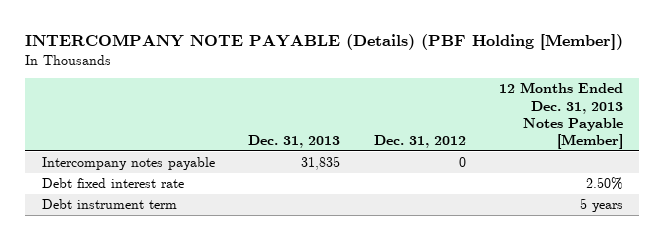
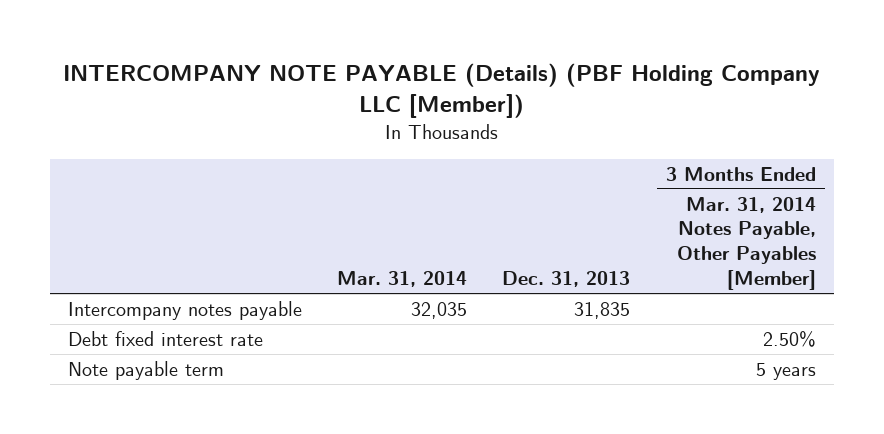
- INTERCOMPANY NOTE PAYABLE (Details) (PBF Holding [Member])
+ INTERCOMPANY NOTE PAYABLE (Details) (PBF Holding Company LLC [Member])
- | Dec. 31, 2013 | Dec. 31, 2012 | 12 Months Ended Dec. 31, 2013 Notes Payable [Member]
+ | Mar. 31, 2014 | Dec. 31, 2013 | 3 Months Ended Mar. 31, 2014 Notes Payable, Other Payables [Member]
- Debt instrument term | | | 5 years
+ Note payable term | | | 5 years

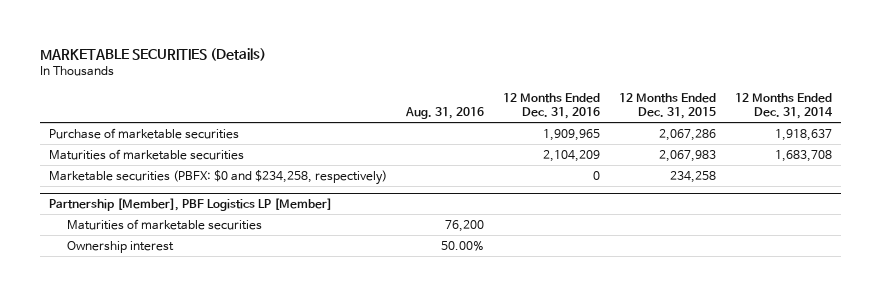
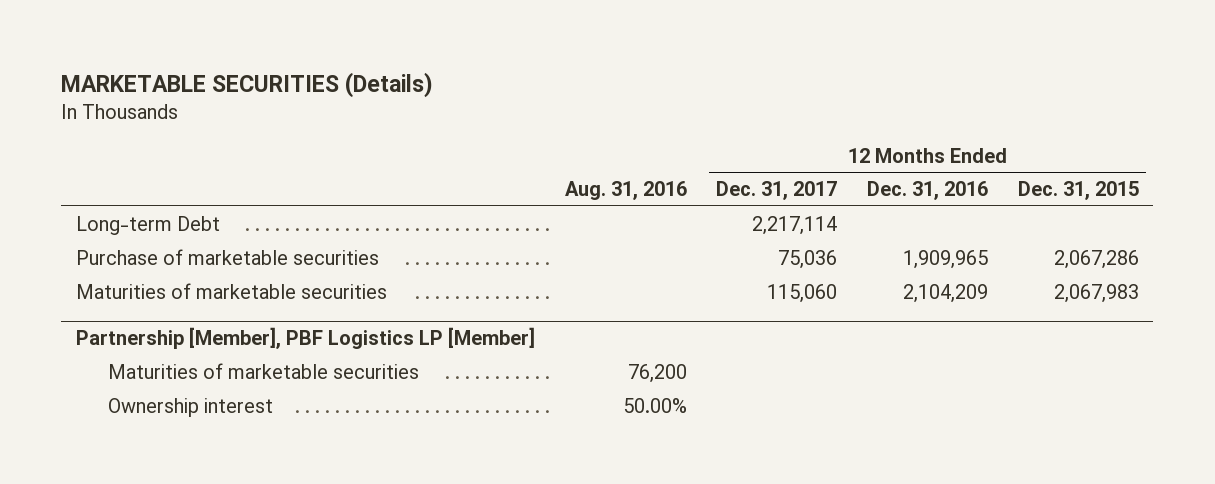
- | Aug. 31, 2016 | 12 Months Ended Dec. 31, 2016 | 12 Months Ended Dec. 31, 2015 | 12 Months Ended Dec. 31, 2014
+ | Aug. 31, 2016 | 12 Months Ended Dec. 31, 2017 | 12 Months Ended Dec. 31, 2016 | 12 Months Ended Dec. 31, 2015
+ Long-term Debt | | 2,217,114 | |
- Marketable securities (PBFX: $0 and $234,258, respectively) | | 0 | 234,258 |

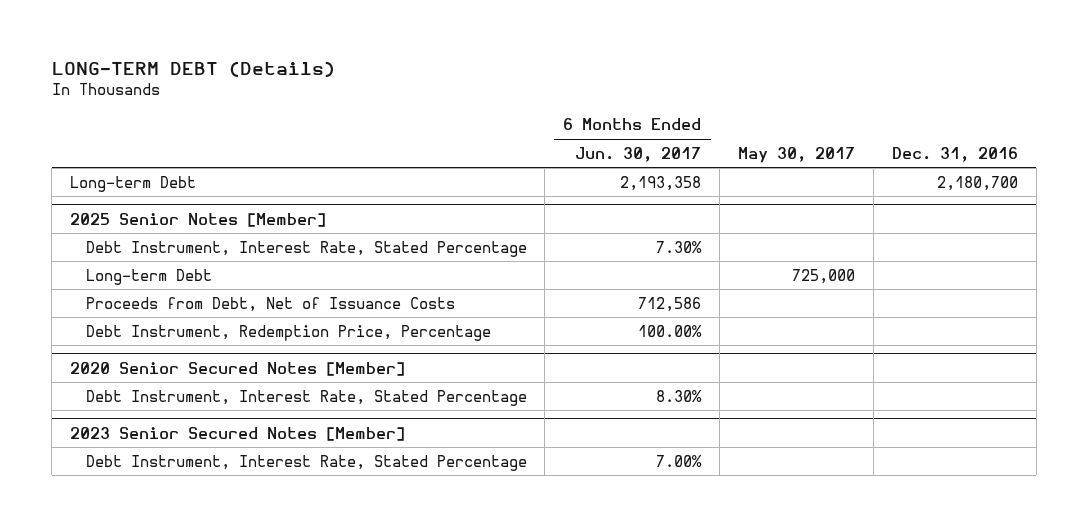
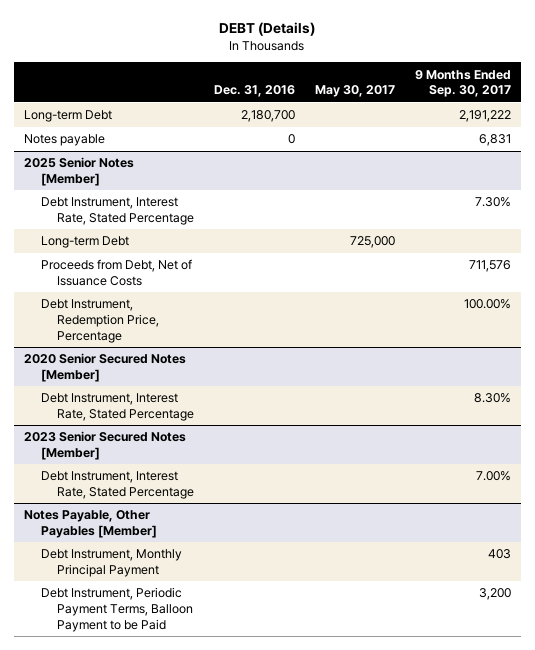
- LONG-TERM DEBT (Details)
+ DEBT (Details)
- | 6 Months Ended Jun. 30, 2017 | May 30, 2017 | Dec. 31, 2016
+ | Dec. 31, 2016 | May 30, 2017 | 9 Months Ended Sep. 30, 2017
+ Notes payable | 0 | | 6,831
+ Notes Payable, Other Payables [Member]
+ Debt Instrument, Monthly Principal Payment | | | 403
+ Debt Instrument, Periodic Payment Terms, Balloon Payment to be Paid | | | 3,200

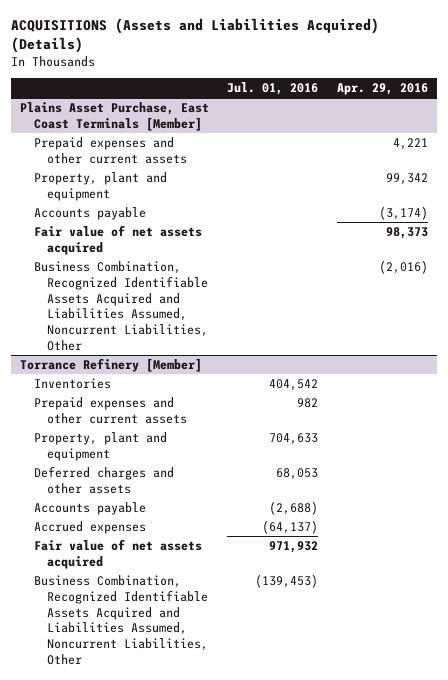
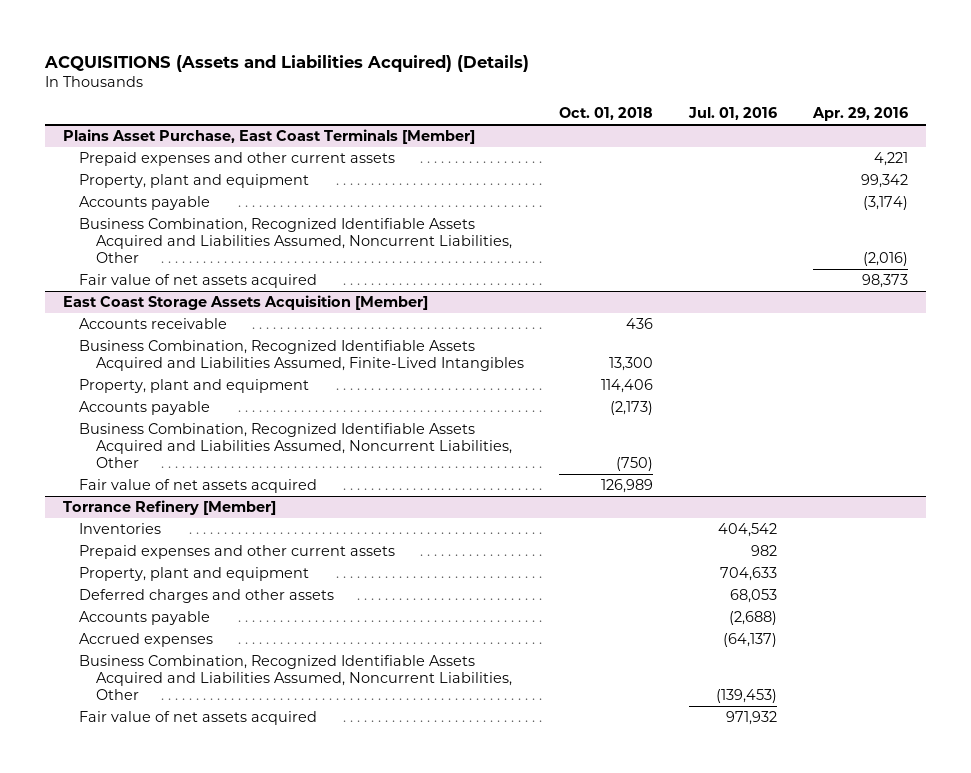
- | Jul. 01, 2016 | Apr. 29, 2016
+ | Oct. 01, 2018 | Jul. 01, 2016 | Apr. 29, 2016
@ Plains Asset Purchase, East Coast Terminals [Member]
moved down: Fair value of net assets acquired | | | 98,373
+ East Coast Storage Assets Acquisition [Member]
+ Accounts receivable | 436 | |
+ Business Combination, Recognized Identifiable Assets Acquired and Liabilities Assumed, Finite-Lived Intangibles | 13,300 | |
+ Property, plant and equipment | 114,406 | |
+ Accounts payable | (2,173) | |
+ Business Combination, Recognized Identifiable Assets Acquired and Liabilities Assumed, Noncurrent Liabilities, Other | (750) | |
+ Fair value of net assets acquired | 126,989 | |
@ Torrance Refinery [Member]
moved down: Fair value of net assets acquired | | 971,932 |

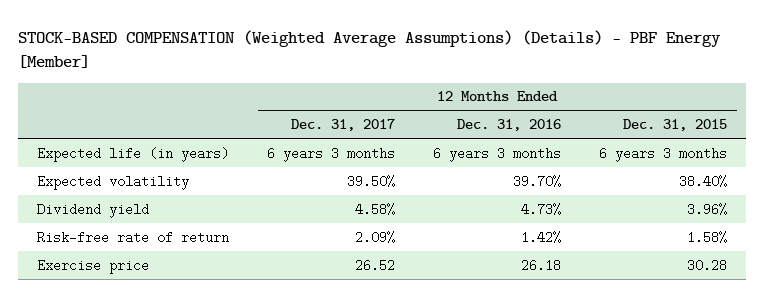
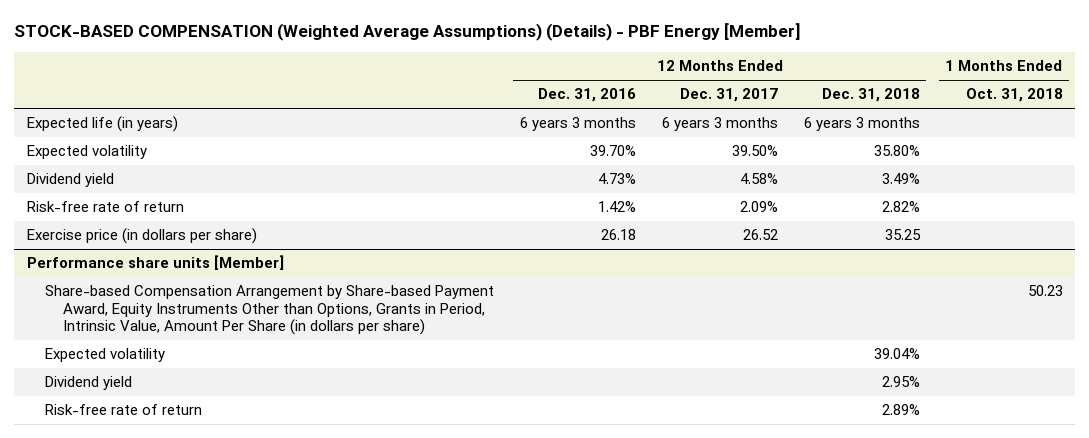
- | 12 Months Ended Dec. 31, 2017 | 12 Months Ended Dec. 31, 2016 | 12 Months Ended Dec. 31, 2015
+ | 12 Months Ended Dec. 31, 2016 | 12 Months Ended Dec. 31, 2017 | 12 Months Ended Dec. 31, 2018 | 1 Months Ended Oct. 31, 2018
- Exercise price | 26.52 | 26.18 | 30.28
+ Exercise price (in dollars per share) | 26.18 | 26.52 | 35.25 |
+ Performance share units [Member]
+ Share-based Compensation Arrangement by Share-based Payment Award, Equity Instruments Other than Options, Grants in Period, Intrinsic Value, Amount Per Share (in dollars per share) | | | | 50.23
+ Expected volatility | | | 39.04% |
+ Dividend yield | | | 2.95% |
+ Risk-free rate of return | | | 2.89% |

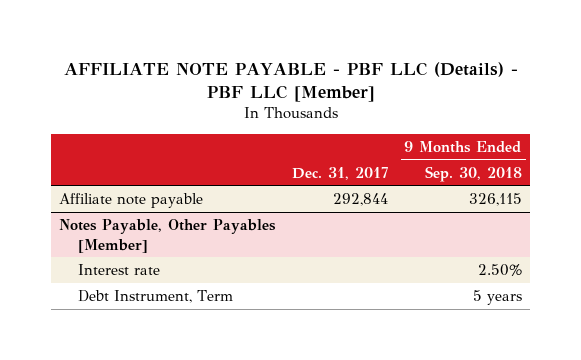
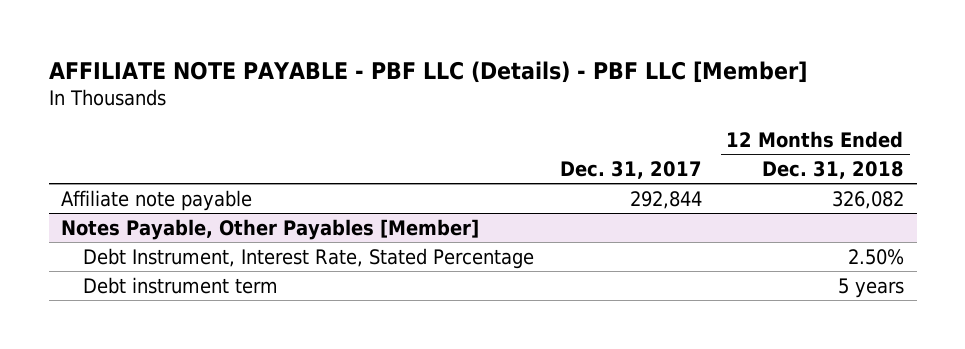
- | Dec. 31, 2017 | 9 Months Ended Sep. 30, 2018
+ | Dec. 31, 2017 | 12 Months Ended Dec. 31, 2018
@ Notes Payable, Other Payables [Member]
- Interest rate | | 2.50%
- Debt Instrument, Term | | 5 years
+ Debt Instrument, Interest Rate, Stated Percentage | | 2.50%
+ Debt instrument term | | 5 years

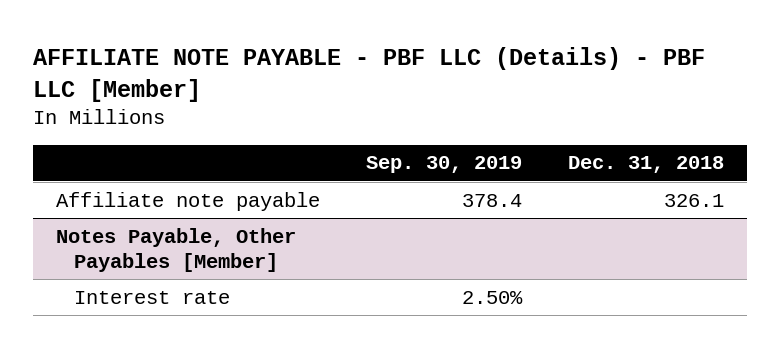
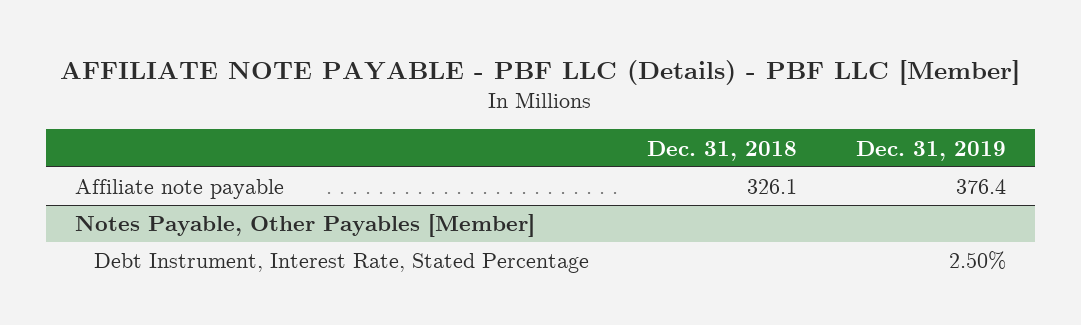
- | Sep. 30, 2019 | Dec. 31, 2018
+ | Dec. 31, 2018 | Dec. 31, 2019
@ Notes Payable, Other Payables [Member]
- Interest rate | 2.50% |
+ Debt Instrument, Interest Rate, Stated Percentage | | 2.50%

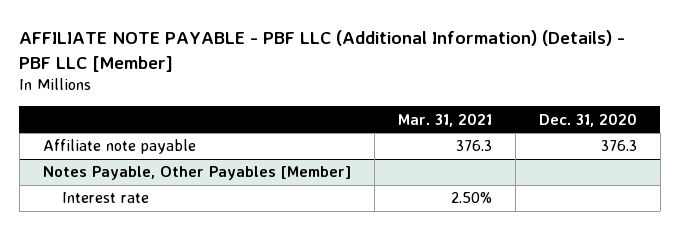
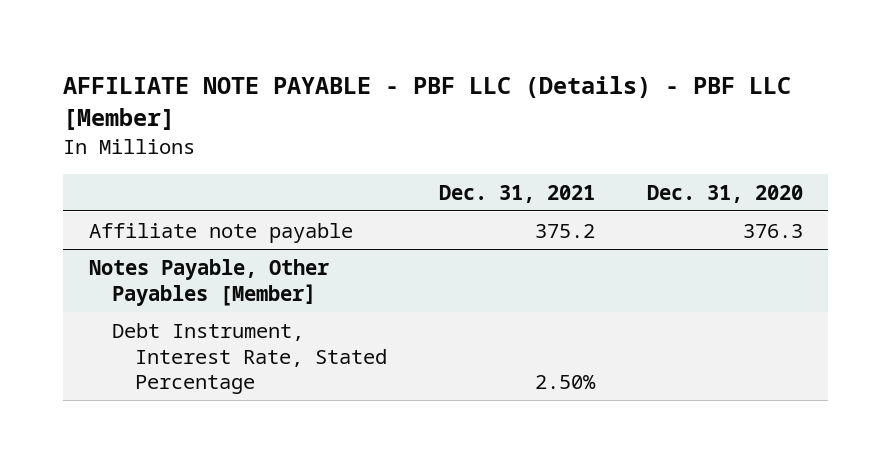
- AFFILIATE NOTE PAYABLE - PBF LLC (Additional Information) (Details) - PBF LLC [Member]
+ AFFILIATE NOTE PAYABLE - PBF LLC (Details) - PBF LLC [Member]
- | Mar. 31, 2021 | Dec. 31, 2020
+ | Dec. 31, 2021 | Dec. 31, 2020
@ Notes Payable, Other Payables [Member]
- Interest rate | 2.50% |
+ Debt Instrument, Interest Rate, Stated Percentage | 2.50% |

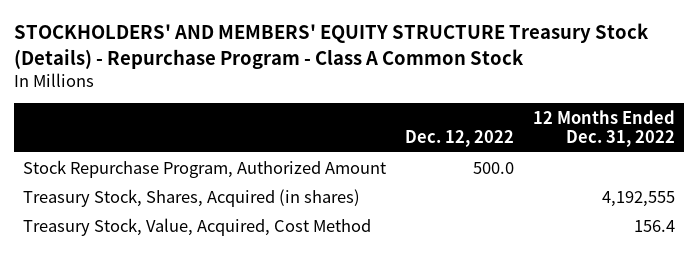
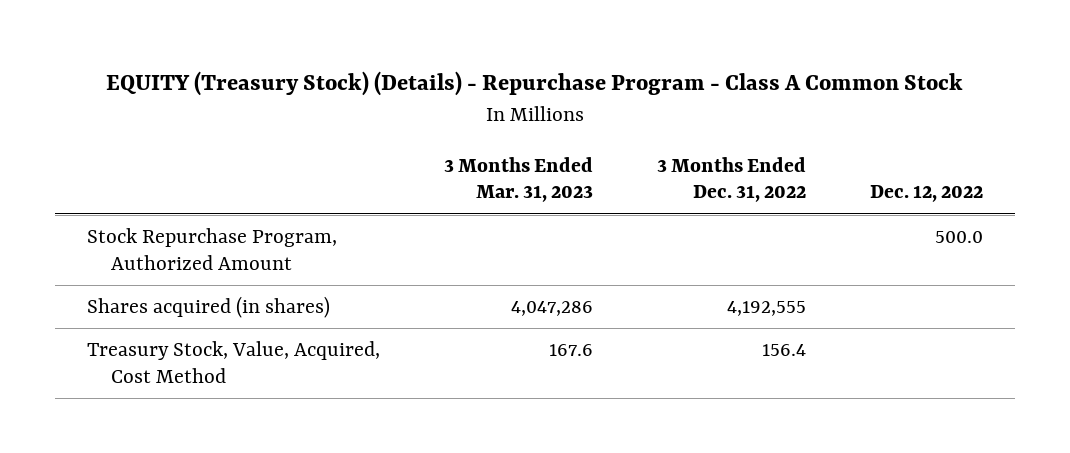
- STOCKHOLDERS' AND MEMBERS' EQUITY STRUCTURE Treasury Stock (Details) - Repurchase Program - Class A Common Stock
+ EQUITY (Treasury Stock) (Details) - Repurchase Program - Class A Common Stock
- | Dec. 12, 2022 | 12 Months Ended Dec. 31, 2022
+ | 3 Months Ended Mar. 31, 2023 | 3 Months Ended Dec. 31, 2022 | Dec. 12, 2022
- Treasury Stock, Shares, Acquired (in shares) | | 4,192,555
+ Shares acquired (in shares) | 4,047,286 | 4,192,555 |

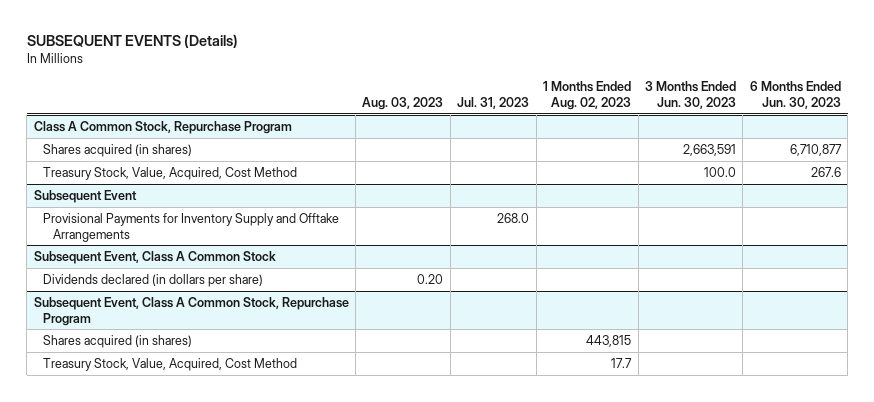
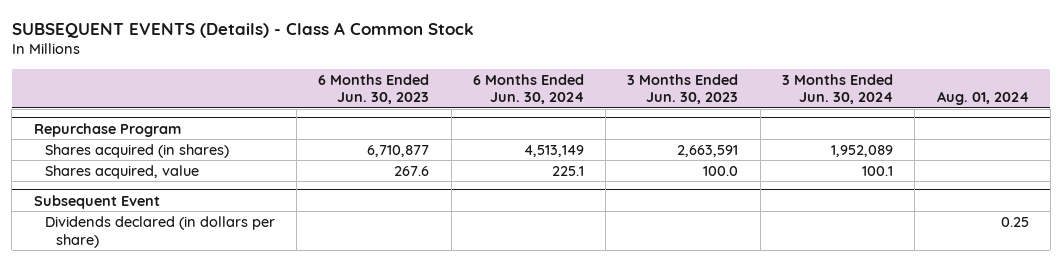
- SUBSEQUENT EVENTS (Details)
+ SUBSEQUENT EVENTS (Details) - Class A Common Stock
- | Aug. 03, 2023 | Jul. 31, 2023 | 1 Months Ended Aug. 02, 2023 | 3 Months Ended Jun. 30, 2023 | 6 Months Ended Jun. 30, 2023
+ | 6 Months Ended Jun. 30, 2023 | 6 Months Ended Jun. 30, 2024 | 3 Months Ended Jun. 30, 2023 | 3 Months Ended Jun. 30, 2024 | Aug. 01, 2024
- Class A Common Stock, Repurchase Program
+ Repurchase Program
- Treasury Stock, Value, Acquired, Cost Method | | | | 100.0 | 267.6
+ Shares acquired, value | 267.6 | 225.1 | 100.0 | 100.1 |
@ Subsequent Event
- Provisional Payments for Inventory Supply and Offtake Arrangements | | 268.0 | | |
- Subsequent Event, Class A Common Stock
- Dividends declared (in dollars per share) | 0.20 | | | |
- Subsequent Event, Class A Common Stock, Repurchase Program
- Shares acquired (in shares) | | | 443,815 | |
- Treasury Stock, Value, Acquired, Cost Method | | | 17.7 | |
@ Subsequent Event
+ Dividends declared (in dollars per share) | | | | | 0.25

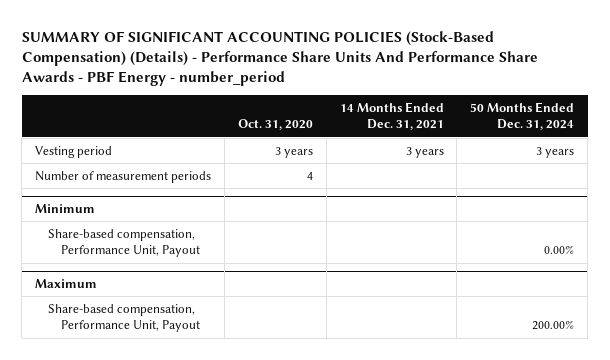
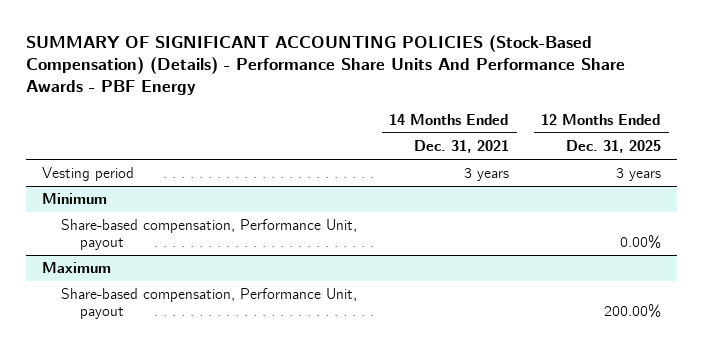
- SUMMARY OF SIGNIFICANT ACCOUNTING POLICIES (Stock-Based Compensation) (Details) - Performance Share Units And Performance Share Awards - PBF Energy - number_period
+ SUMMARY OF SIGNIFICANT ACCOUNTING POLICIES (Stock-Based Compensation) (Details) - Performance Share Units And Performance Share Awards - PBF Energy
- | Oct. 31, 2020 | 14 Months Ended Dec. 31, 2021 | 50 Months Ended Dec. 31, 2024
+ | 14 Months Ended Dec. 31, 2021 | 12 Months Ended Dec. 31, 2025
- Number of measurement periods | 4 | |
@ Minimum
- Share-based compensation, Performance Unit, Payout | | | 0.00%
+ Share-based compensation, Performance Unit, payout | | 0.00%
@ Maximum
- Share-based compensation, Performance Unit, Payout | | | 200.00%
+ Share-based compensation, Performance Unit, payout | | 200.00%

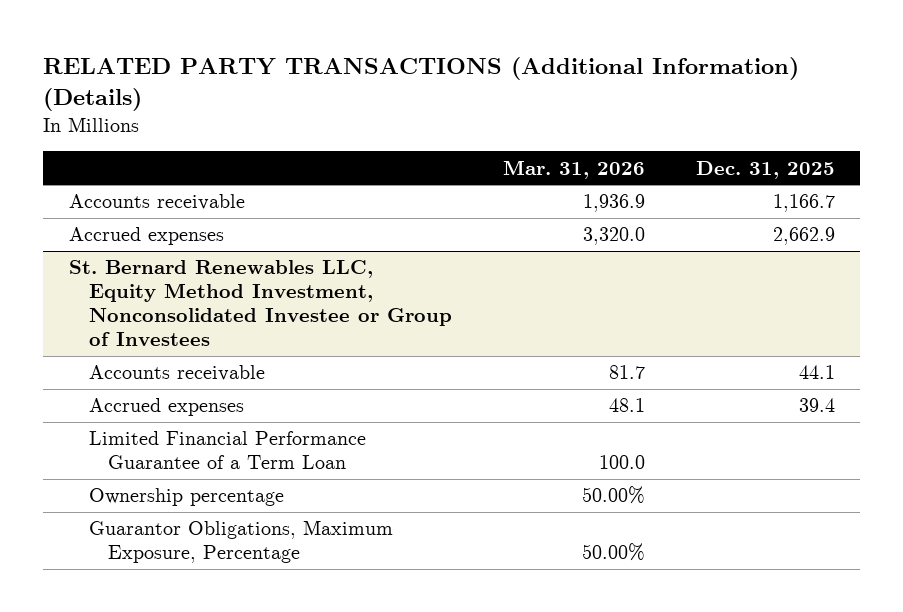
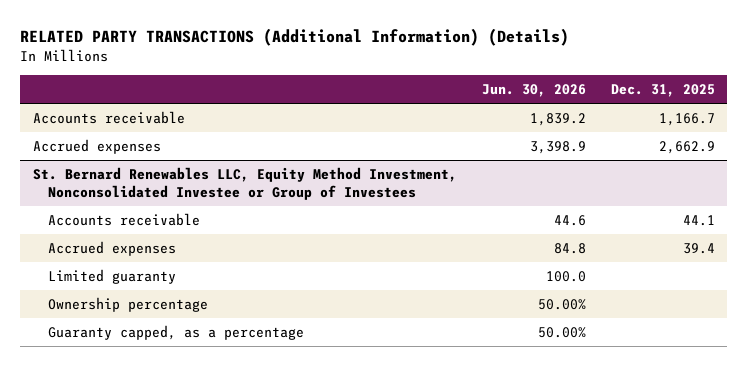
- | Mar. 31, 2026 | Dec. 31, 2025
+ | Jun. 30, 2026 | Dec. 31, 2025
@ St. Bernard Renewables LLC, Equity Method Investment, Nonconsolidated Investee or Group of Investees
- Limited Financial Performance Guarantee of a Term Loan | 100.0 |
+ Limited guaranty | 100.0 |
- Guarantor Obligations, Maximum Exposure, Percentage | 50.00% |
+ Guaranty capped, as a percentage | 50.00% |

